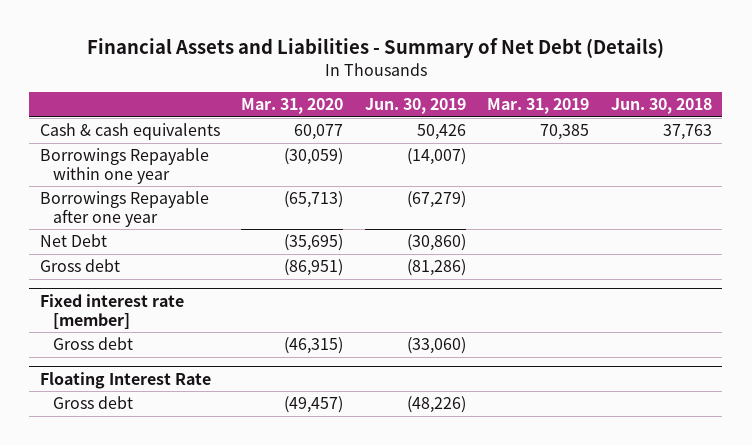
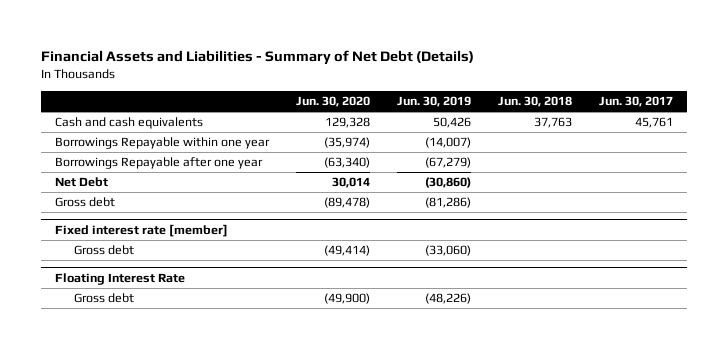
- | Mar. 31, 2020 | Jun. 30, 2019 | Mar. 31, 2019 | Jun. 30, 2018
+ | Jun. 30, 2020 | Jun. 30, 2019 | Jun. 30, 2018 | Jun. 30, 2017
- Cash & cash equivalents | 60,077 | 50,426 | 70,385 | 37,763
+ Cash and cash equivalents | 129,328 | 50,426 | 37,763 | 45,761

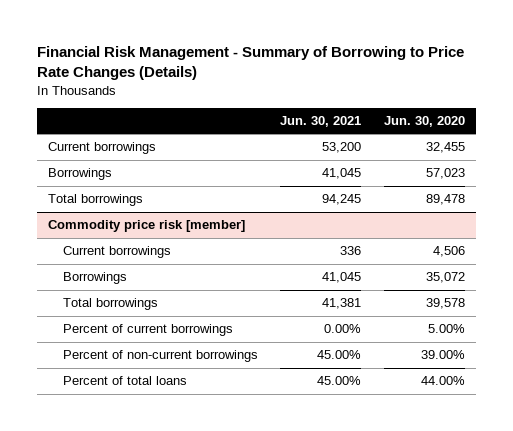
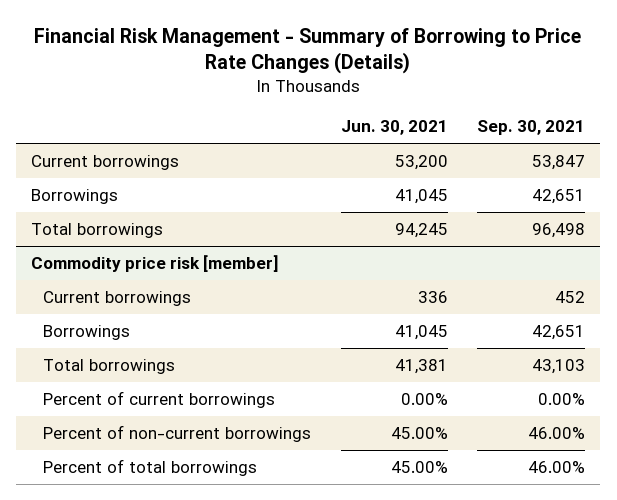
- | Jun. 30, 2021 | Jun. 30, 2020
+ | Jun. 30, 2021 | Sep. 30, 2021
@ Commodity price risk [member]
- Percent of total loans | 45.00% | 44.00%
+ Percent of total borrowings | 45.00% | 46.00%

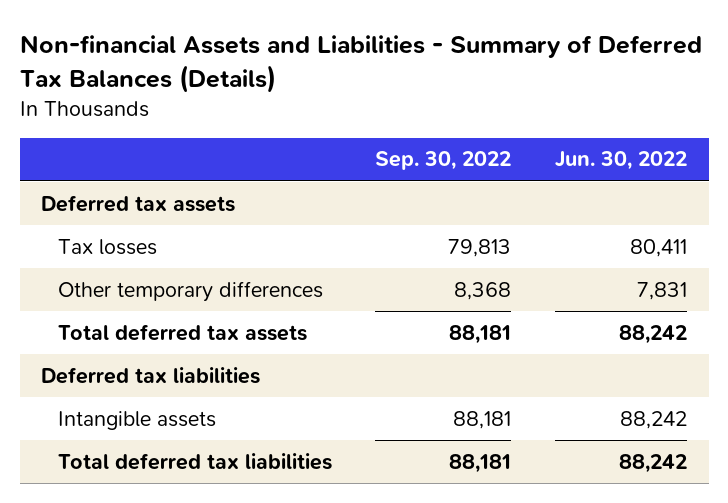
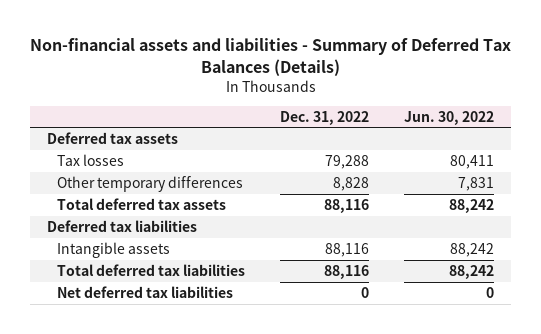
- Non-financial Assets and Liabilities - Summary of Deferred Tax Balances (Details)
+ Non-financial assets and liabilities - Summary of Deferred Tax Balances (Details)
- | Sep. 30, 2022 | Jun. 30, 2022
+ | Dec. 31, 2022 | Jun. 30, 2022
+ Net deferred tax liabilities | 0 | 0

